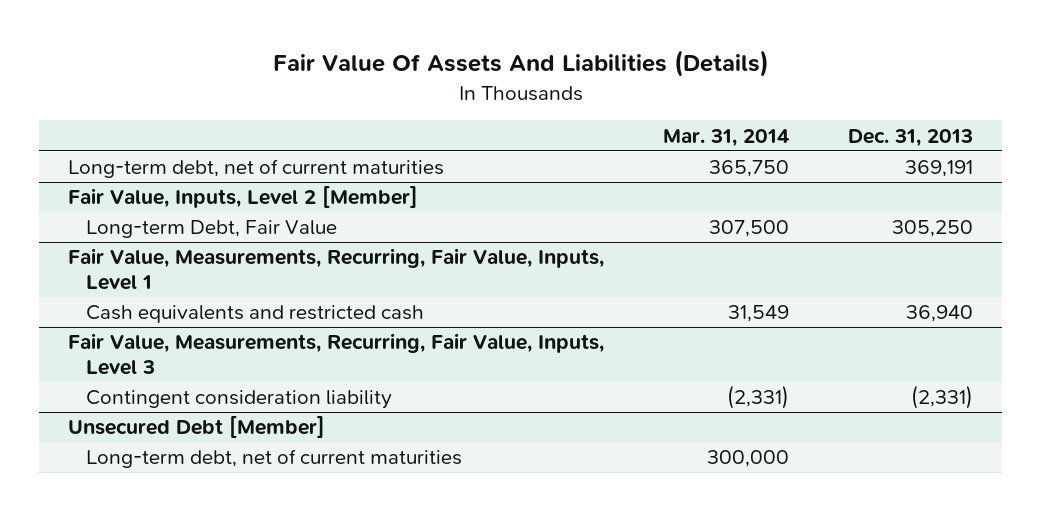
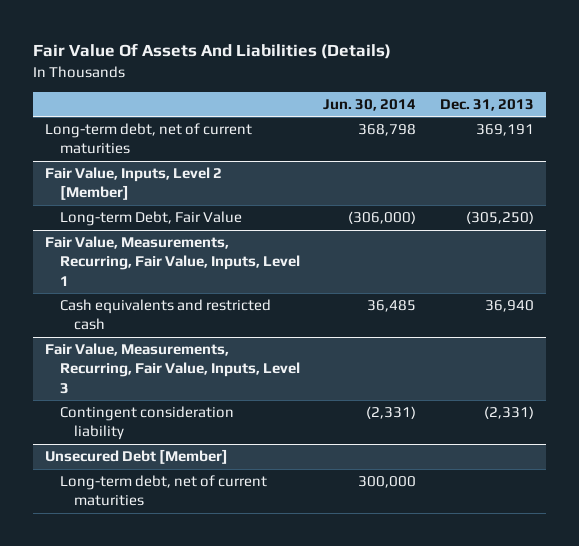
- | Mar. 31, 2014 | Dec. 31, 2013
+ | Jun. 30, 2014 | Dec. 31, 2013
@ Fair Value, Inputs, Level 2 [Member]
- Long-term Debt, Fair Value | 307,500 | 305,250
+ Long-term Debt, Fair Value | (306,000) | (305,250)

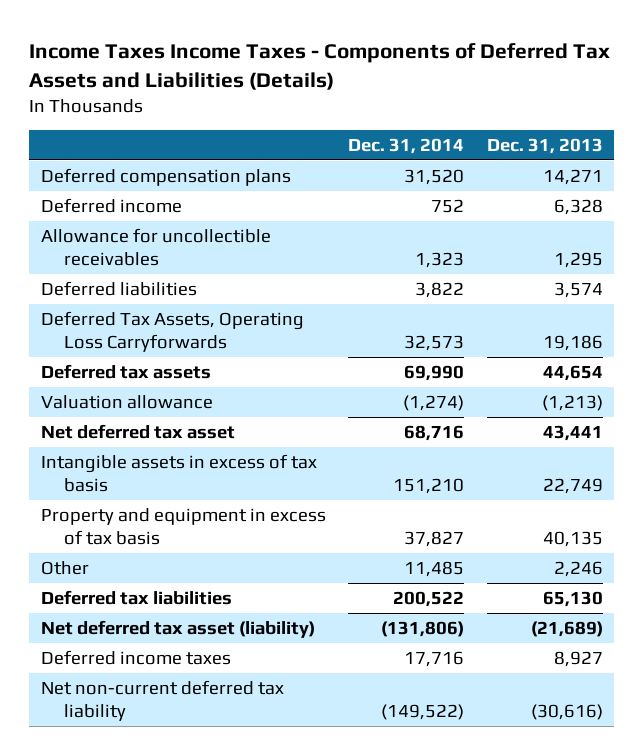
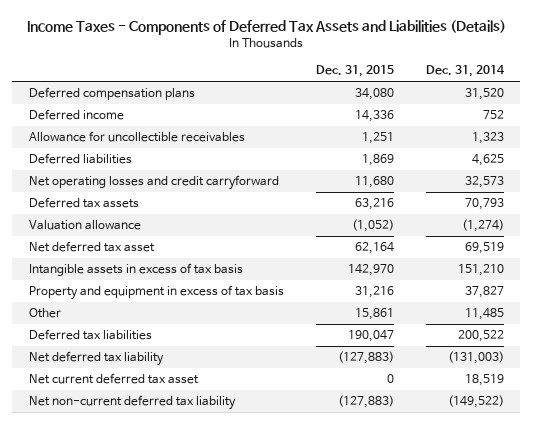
- Income Taxes Income Taxes - Components of Deferred Tax Assets and Liabilities (Details)
+ Income Taxes - Components of Deferred Tax Assets and Liabilities (Details)
- | Dec. 31, 2014 | Dec. 31, 2013
+ | Dec. 31, 2015 | Dec. 31, 2014
- Deferred liabilities | 3,822 | 3,574
- Deferred Tax Assets, Operating Loss Carryforwards | 32,573 | 19,186
- Deferred tax assets | 69,990 | 44,654
+ Deferred liabilities | 1,869 | 4,625
+ Net operating losses and credit carryforward | 11,680 | 32,573
+ Deferred tax assets | 63,216 | 70,793
- Net deferred tax asset | 68,716 | 43,441
+ Net deferred tax asset | 62,164 | 69,519
- Net deferred tax asset (liability) | (131,806) | (21,689)
- Deferred income taxes | 17,716 | 8,927
+ Net deferred tax liability | (127,883) | (131,003)
+ Net current deferred tax asset | 0 | 18,519

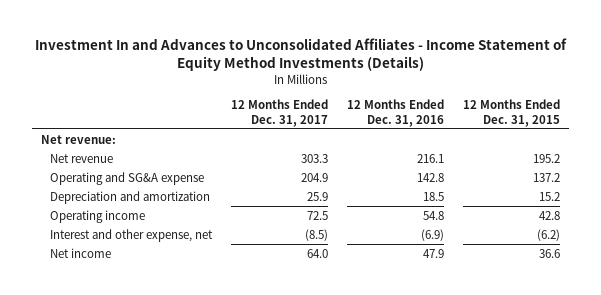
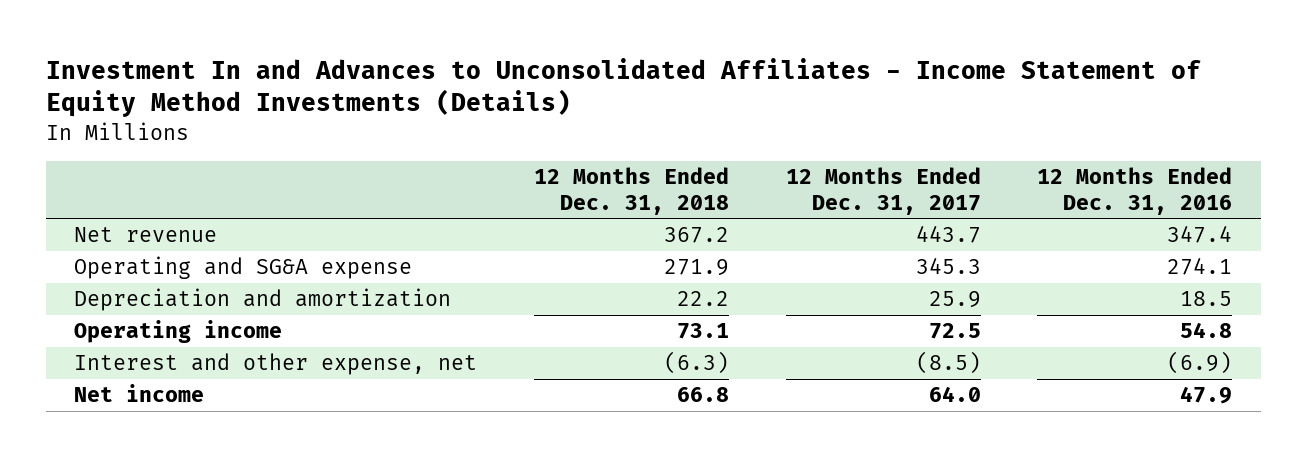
- | 12 Months Ended Dec. 31, 2017 | 12 Months Ended Dec. 31, 2016 | 12 Months Ended Dec. 31, 2015
+ | 12 Months Ended Dec. 31, 2018 | 12 Months Ended Dec. 31, 2017 | 12 Months Ended Dec. 31, 2016
- Net revenue:
- Net revenue | 303.3 | 216.1 | 195.2
- Operating and SG&A expense | 204.9 | 142.8 | 137.2
+ Net revenue | 367.2 | 443.7 | 347.4
+ Operating and SG&A expense | 271.9 | 345.3 | 274.1

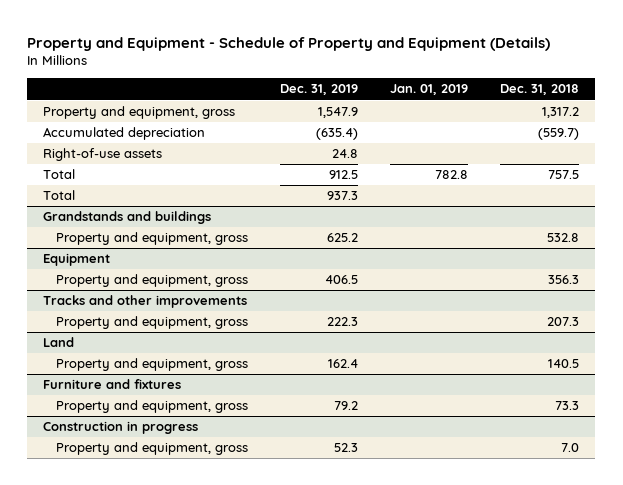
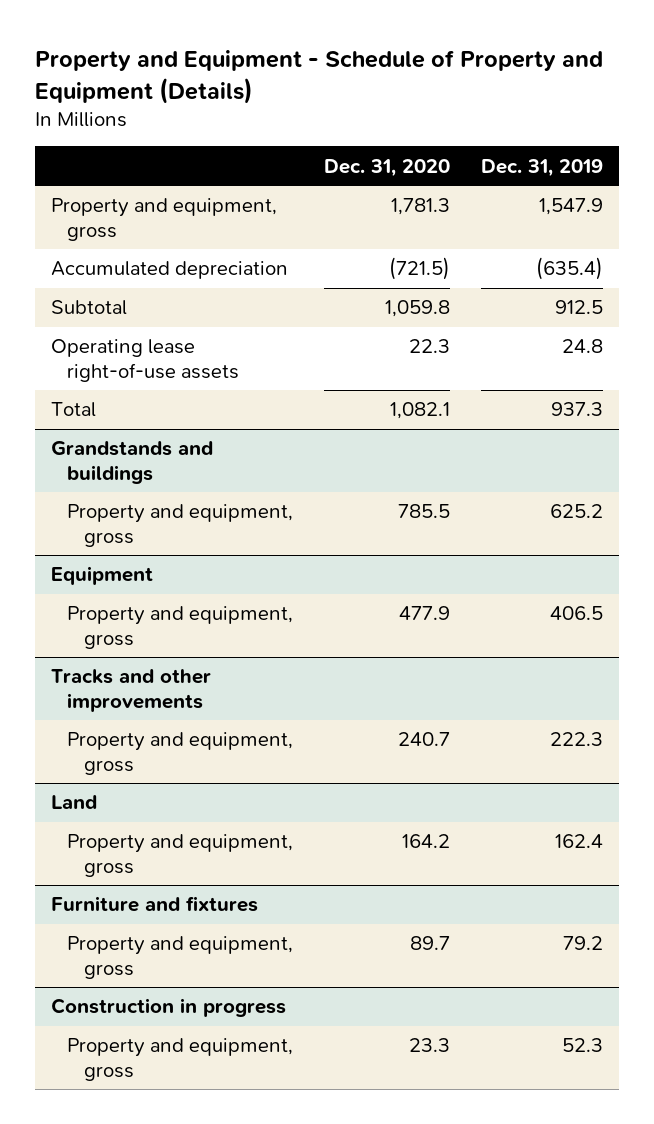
- | Dec. 31, 2019 | Jan. 01, 2019 | Dec. 31, 2018
+ | Dec. 31, 2020 | Dec. 31, 2019
- Right-of-use assets | 24.8 | |
- Total | 912.5 | 782.8 | 757.5
+ Subtotal | 1,059.8 | 912.5
+ Operating lease right-of-use assets | 22.3 | 24.8

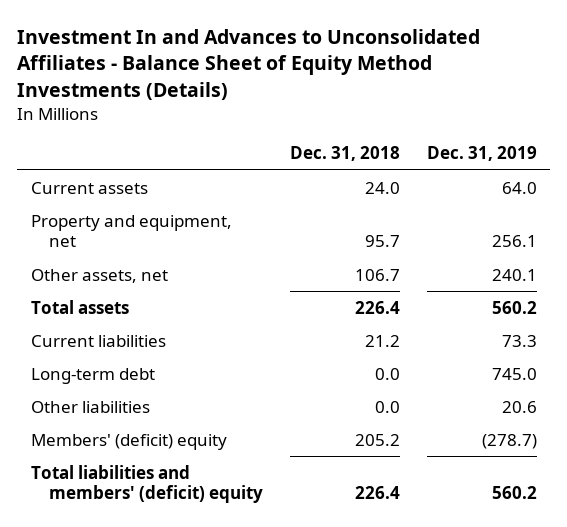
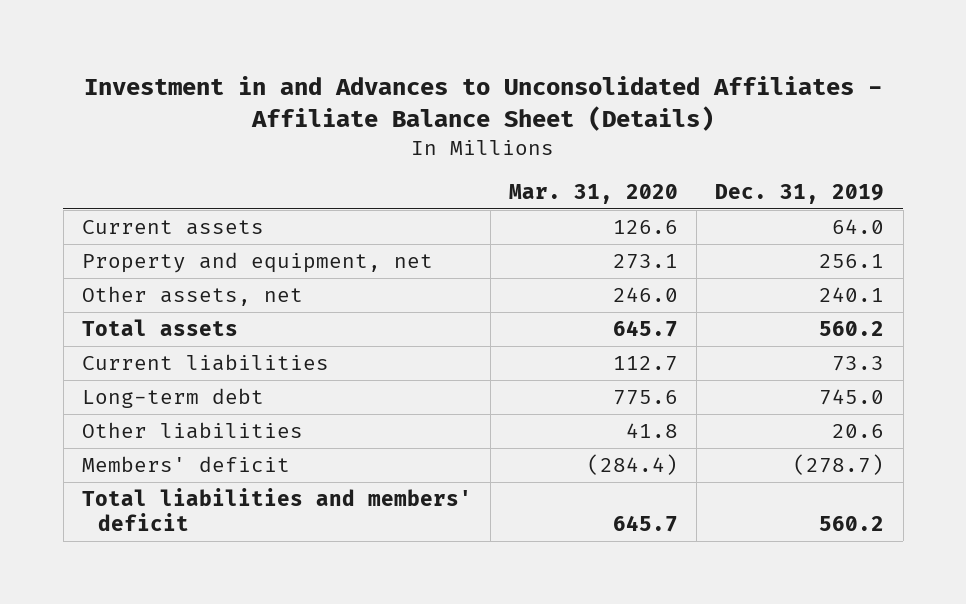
- Investment In and Advances to Unconsolidated Affiliates - Balance Sheet of Equity Method Investments (Details)
+ Investment in and Advances to Unconsolidated Affiliates - Affiliate Balance Sheet (Details)
- | Dec. 31, 2018 | Dec. 31, 2019
+ | Mar. 31, 2020 | Dec. 31, 2019
- Members' (deficit) equity | 205.2 | (278.7)
- Total liabilities and members' (deficit) equity | 226.4 | 560.2
+ Members' deficit | (284.4) | (278.7)
+ Total liabilities and members' deficit | 645.7 | 560.2

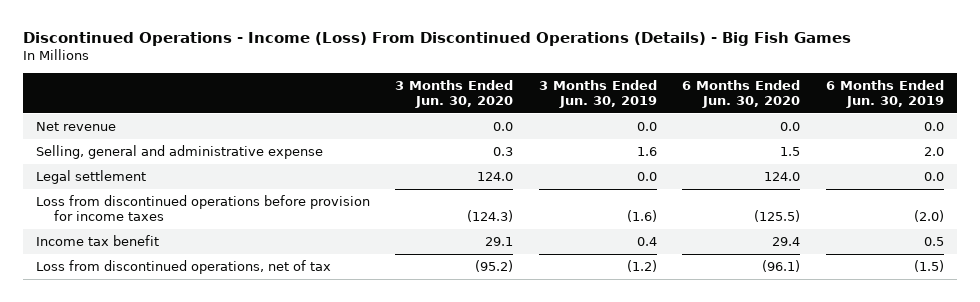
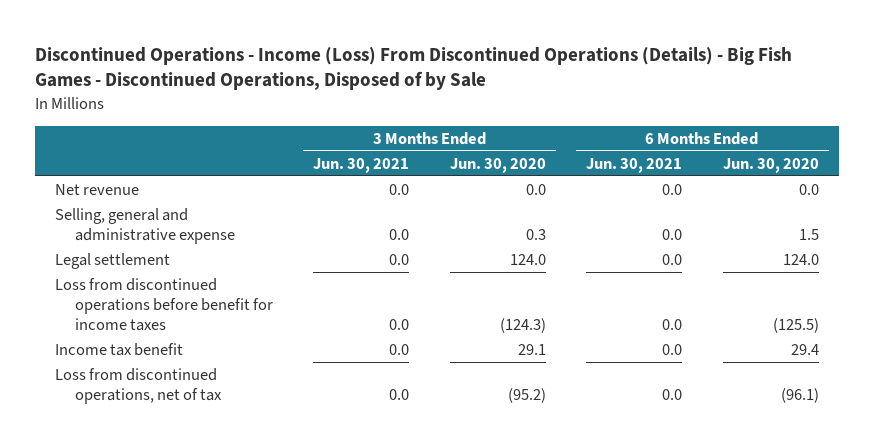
- Discontinued Operations - Income (Loss) From Discontinued Operations (Details) - Big Fish Games
+ Discontinued Operations - Income (Loss) From Discontinued Operations (Details) - Big Fish Games - Discontinued Operations, Disposed of by Sale
- | 3 Months Ended Jun. 30, 2020 | 3 Months Ended Jun. 30, 2019 | 6 Months Ended Jun. 30, 2020 | 6 Months Ended Jun. 30, 2019
+ | 3 Months Ended Jun. 30, 2021 | 3 Months Ended Jun. 30, 2020 | 6 Months Ended Jun. 30, 2021 | 6 Months Ended Jun. 30, 2020
- Loss from discontinued operations before provision for income taxes | (124.3) | (1.6) | (125.5) | (2.0)
+ Loss from discontinued operations before benefit for income taxes | 0.0 | (124.3) | 0.0 | (125.5)

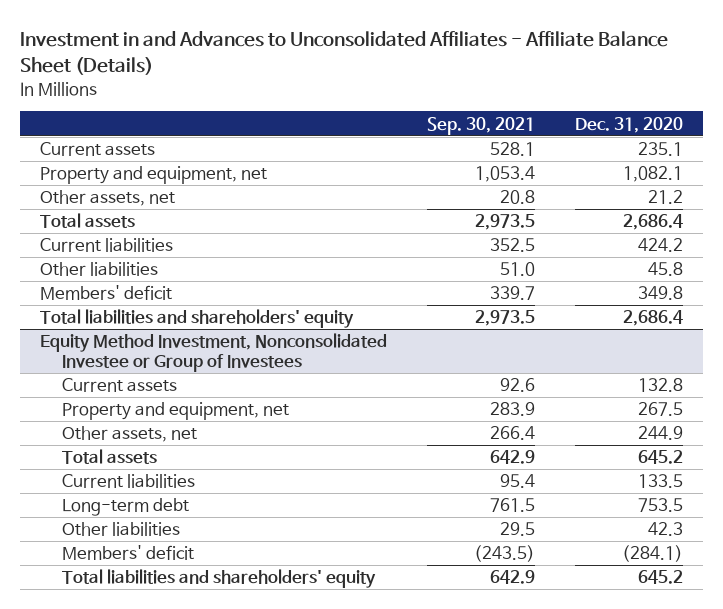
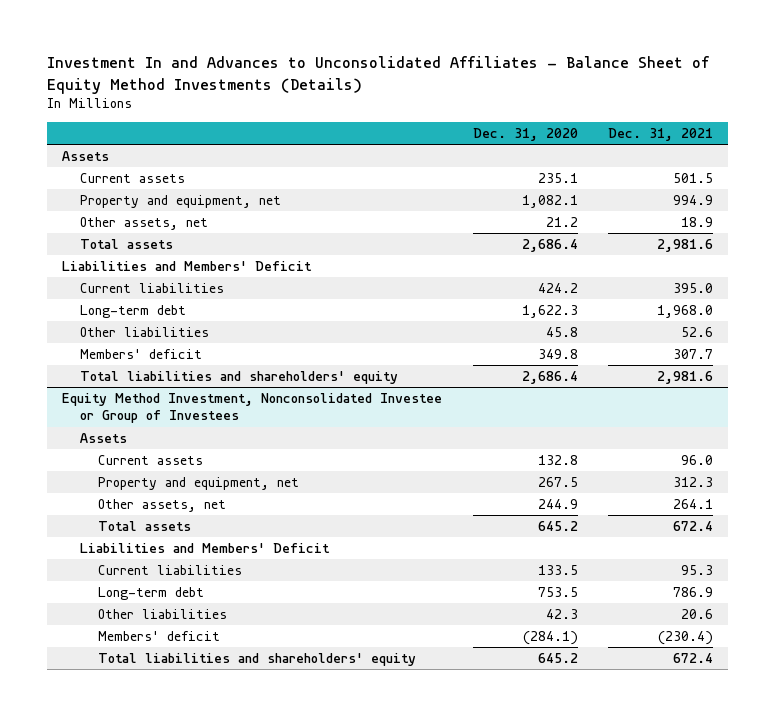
- Investment in and Advances to Unconsolidated Affiliates - Affiliate Balance Sheet (Details)
+ Investment In and Advances to Unconsolidated Affiliates - Balance Sheet of Equity Method Investments (Details)
- | Sep. 30, 2021 | Dec. 31, 2020
+ | Dec. 31, 2020 | Dec. 31, 2021
+ Assets
+ Liabilities and Members' Deficit
+ Long-term debt | 1,622.3 | 1,968.0
@ Equity Method Investment, Nonconsolidated Investee or Group of Investees
+ Assets
+ Liabilities and Members' Deficit

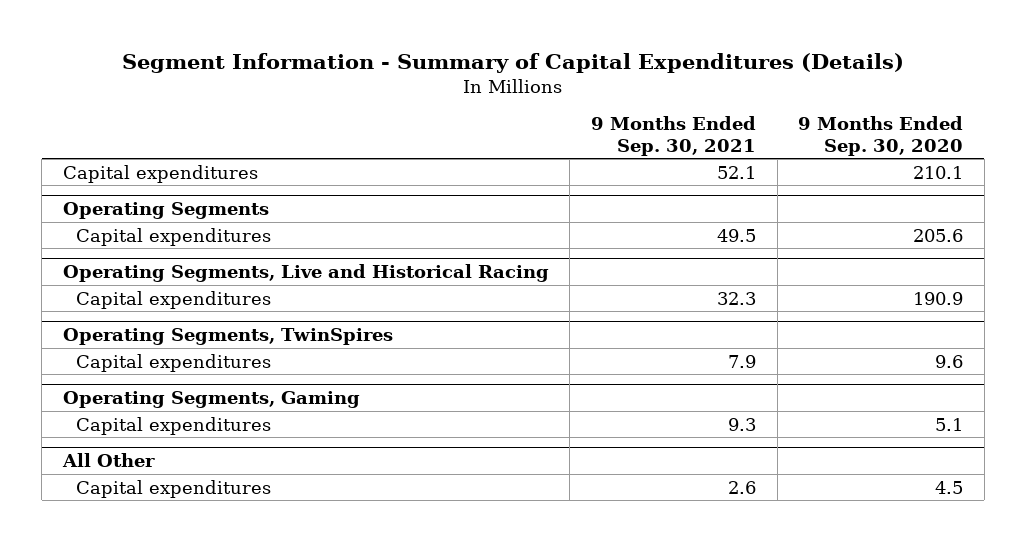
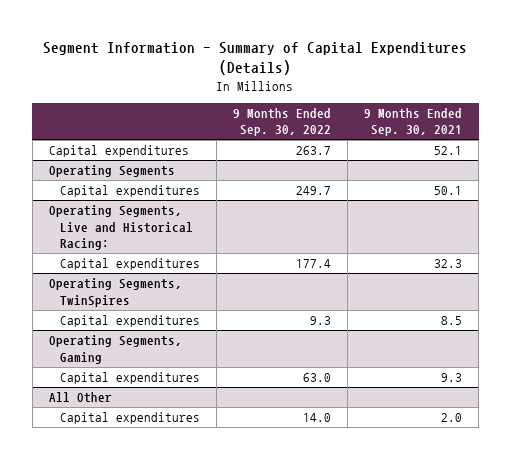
- | 9 Months Ended Sep. 30, 2021 | 9 Months Ended Sep. 30, 2020
+ | 9 Months Ended Sep. 30, 2022 | 9 Months Ended Sep. 30, 2021
@ Operating Segments
- Capital expenditures | 49.5 | 205.6
- Operating Segments, Live and Historical Racing
@ Operating Segments
+ Capital expenditures | 249.7 | 50.1
+ Operating Segments, Live and Historical Racing:
@ Operating Segments, TwinSpires
- Capital expenditures | 7.9 | 9.6
+ Capital expenditures | 9.3 | 8.5
@ All Other
- Capital expenditures | 2.6 | 4.5
+ Capital expenditures | 14.0 | 2.0

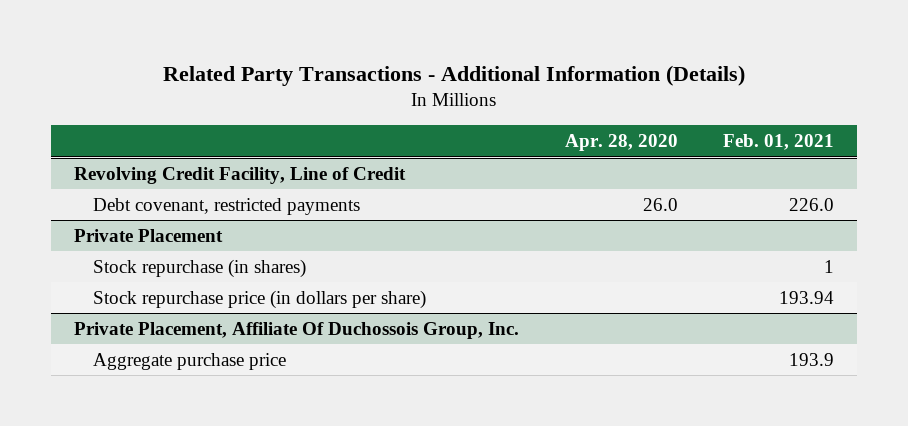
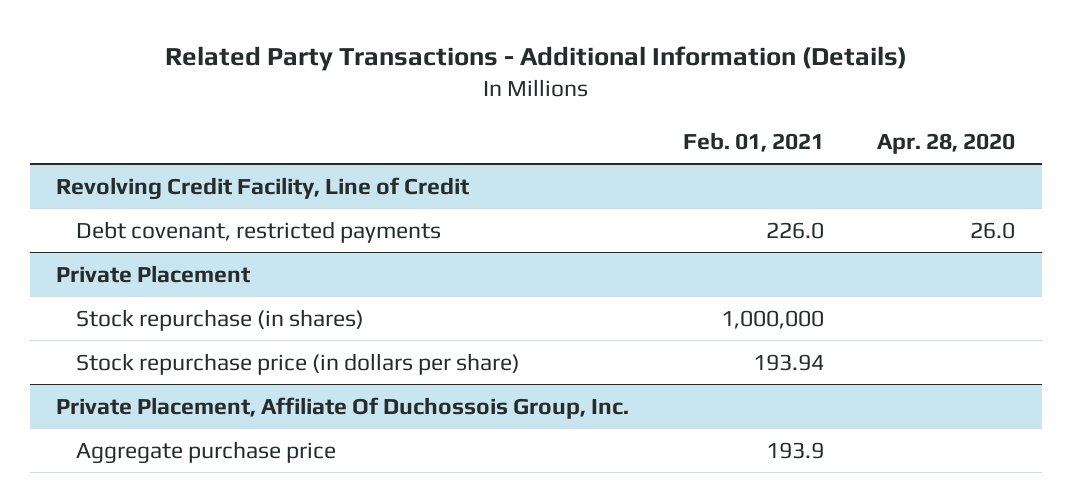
- | Apr. 28, 2020 | Feb. 01, 2021
+ | Feb. 01, 2021 | Apr. 28, 2020
@ Private Placement
- Stock repurchase (in shares) | | 1
+ Stock repurchase (in shares) | 1,000,000 |

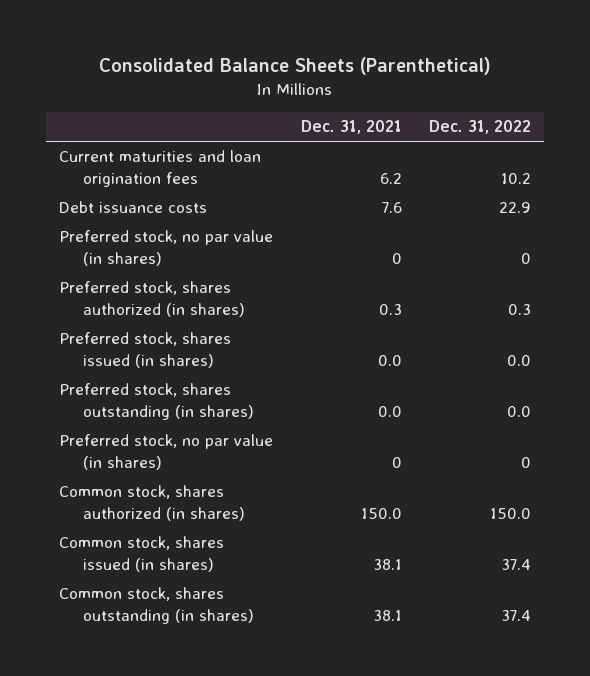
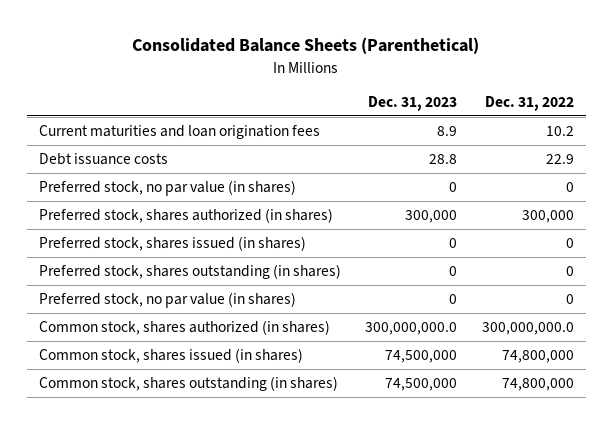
- | Dec. 31, 2021 | Dec. 31, 2022
+ | Dec. 31, 2023 | Dec. 31, 2022
- Preferred stock, shares authorized (in shares) | 0.3 | 0.3
- Preferred stock, shares issued (in shares) | 0.0 | 0.0
- Preferred stock, shares outstanding (in shares) | 0.0 | 0.0
+ Preferred stock, shares authorized (in shares) | 300,000 | 300,000
+ Preferred stock, shares issued (in shares) | 0 | 0
+ Preferred stock, shares outstanding (in shares) | 0 | 0
- Common stock, shares authorized (in shares) | 150.0 | 150.0
- Common stock, shares issued (in shares) | 38.1 | 37.4
- Common stock, shares outstanding (in shares) | 38.1 | 37.4
+ Common stock, shares authorized (in shares) | 300,000,000.0 | 300,000,000.0
+ Common stock, shares issued (in shares) | 74,500,000 | 74,800,000
+ Common stock, shares outstanding (in shares) | 74,500,000 | 74,800,000

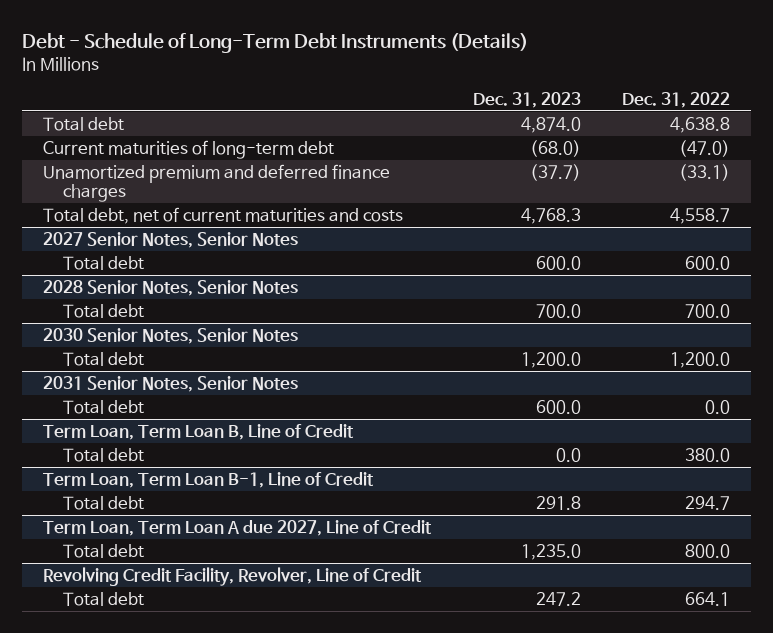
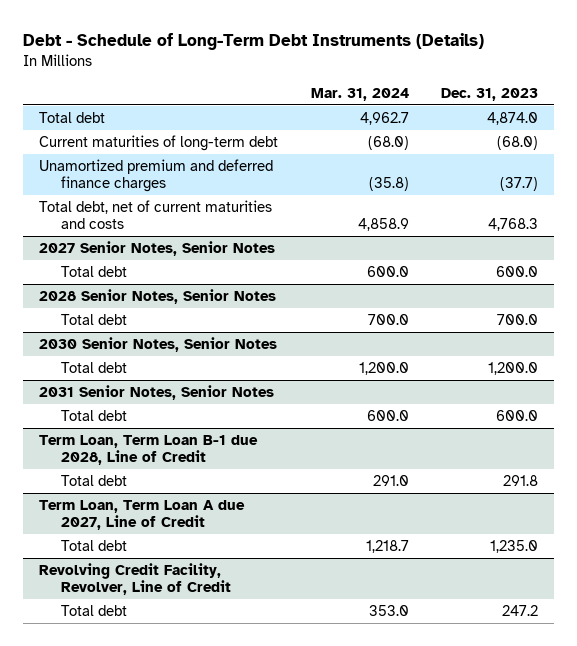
- | Dec. 31, 2023 | Dec. 31, 2022
+ | Mar. 31, 2024 | Dec. 31, 2023
- Term Loan, Term Loan B, Line of Credit
- Total debt | 0.0 | 380.0
- Term Loan, Term Loan B-1, Line of Credit
+ Term Loan, Term Loan B-1 due 2028, Line of Credit

